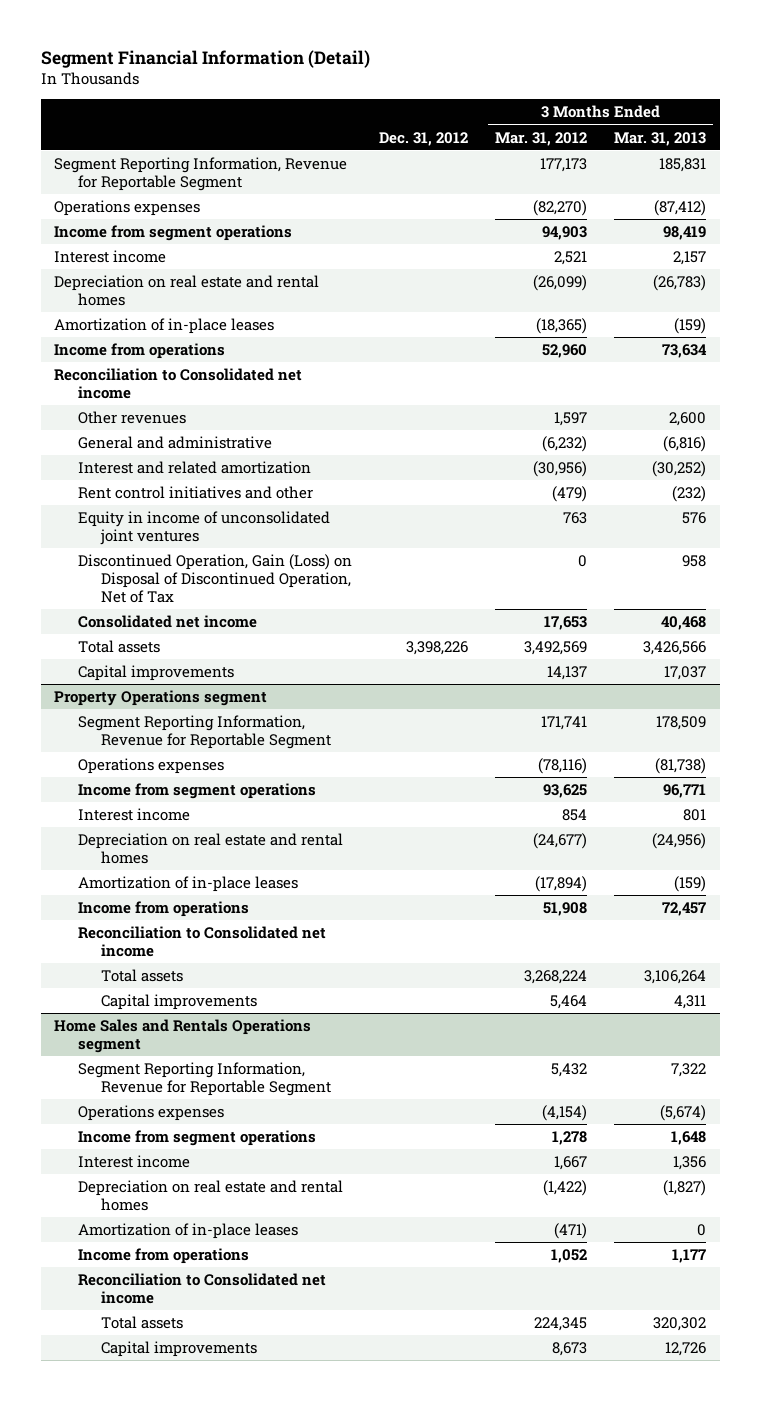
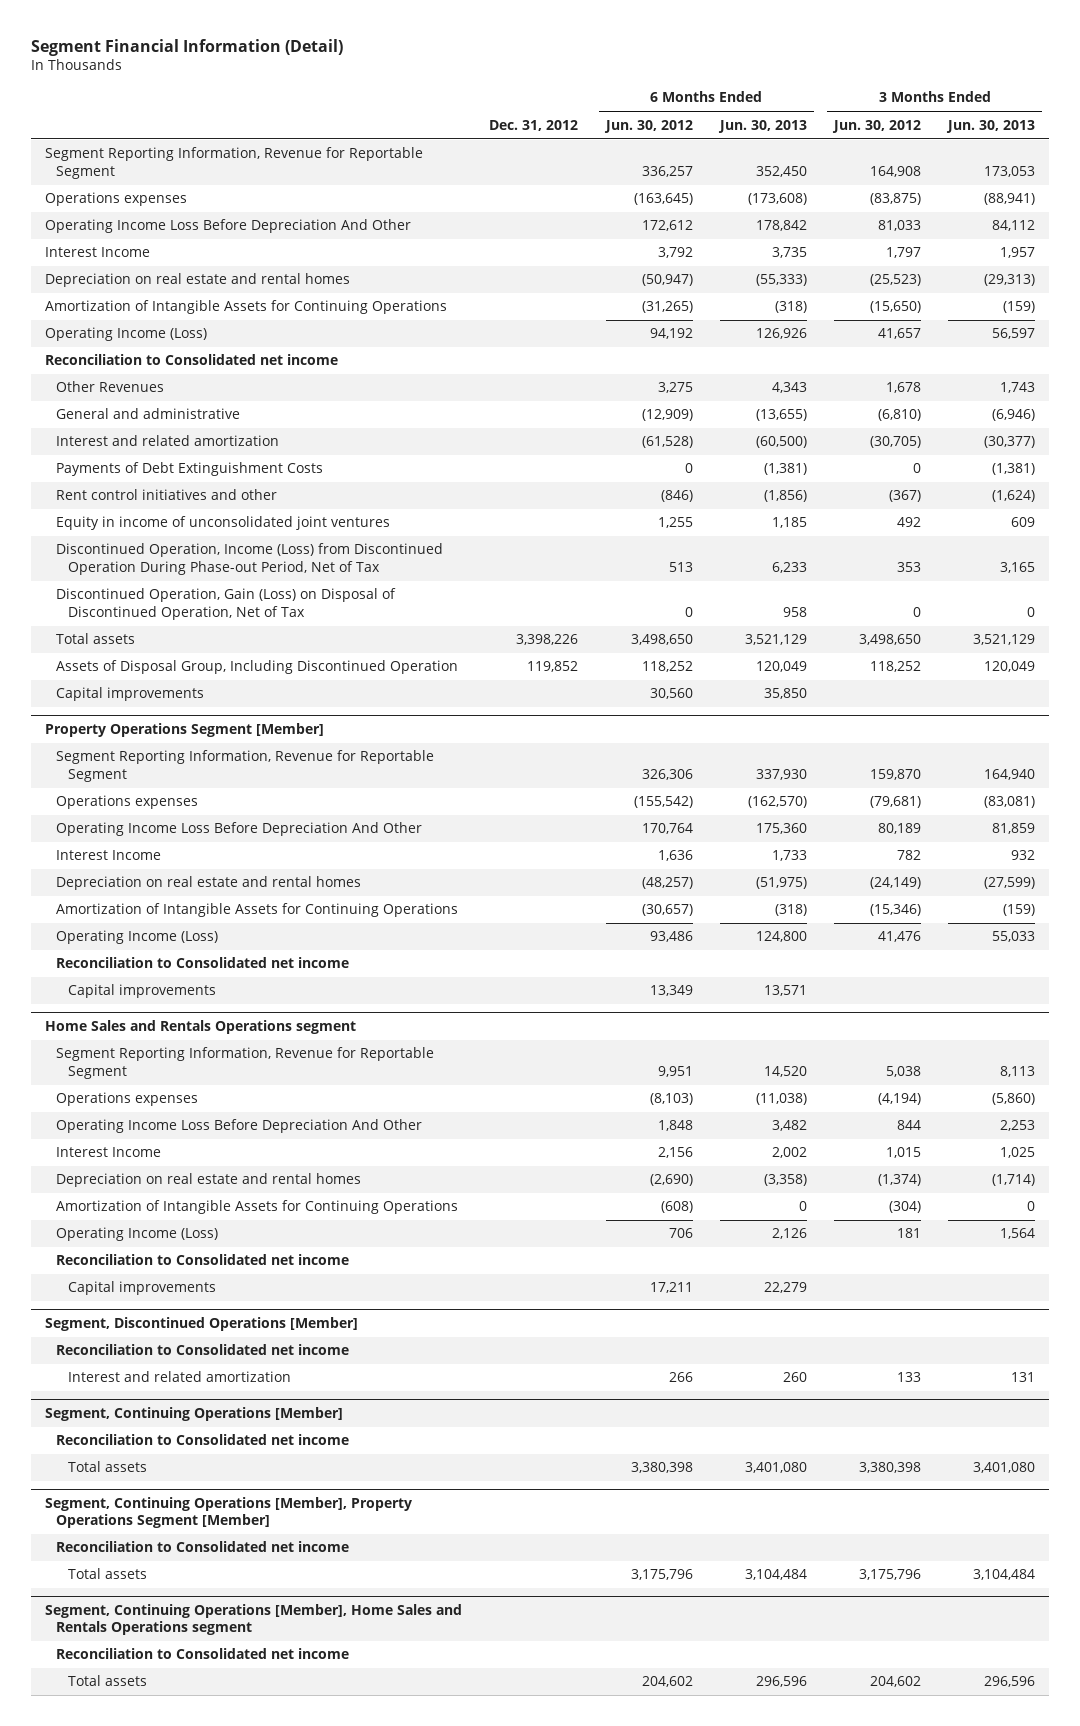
- | Dec. 31, 2012 | 3 Months Ended Mar. 31, 2012 | 3 Months Ended Mar. 31, 2013
+ | Dec. 31, 2012 | 6 Months Ended Jun. 30, 2012 | 6 Months Ended Jun. 30, 2013 | 3 Months Ended Jun. 30, 2012 | 3 Months Ended Jun. 30, 2013
- Income from segment operations | | 94,903 | 98,419
- Interest income | | 2,521 | 2,157
+ Operating Income Loss Before Depreciation And Other | | 172,612 | 178,842 | 81,033 | 84,112
+ Interest Income | | 3,792 | 3,735 | 1,797 | 1,957
- Amortization of in-place leases | | (18,365) | (159)
- Income from operations | | 52,960 | 73,634
+ Amortization of Intangible Assets for Continuing Operations | | (31,265) | (318) | (15,650) | (159)
+ Operating Income (Loss) | | 94,192 | 126,926 | 41,657 | 56,597
- Other revenues | | 1,597 | 2,600
+ Other Revenues | | 3,275 | 4,343 | 1,678 | 1,743
+ Payments of Debt Extinguishment Costs | | 0 | (1,381) | 0 | (1,381)
+ Discontinued Operation, Income (Loss) from Discontinued Operation During Phase-out Period, Net of Tax | | 513 | 6,233 | 353 | 3,165
- Consolidated net income | | 17,653 | 40,468
+ Assets of Disposal Group, Including Discontinued Operation | 119,852 | 118,252 | 120,049 | 118,252 | 120,049
- Property Operations segment
+ Property Operations Segment [Member]
- Income from segment operations | | 93,625 | 96,771
- Interest income | | 854 | 801
+ Operating Income Loss Before Depreciation And Other | | 170,764 | 175,360 | 80,189 | 81,859
+ Interest Income | | 1,636 | 1,733 | 782 | 932
- Amortization of in-place leases | | (17,894) | (159)
- Income from operations | | 51,908 | 72,457
+ Amortization of Intangible Assets for Continuing Operations | | (30,657) | (318) | (15,346) | (159)
+ Operating Income (Loss) | | 93,486 | 124,800 | 41,476 | 55,033
- Total assets | | 3,268,224 | 3,106,264
@ Home Sales and Rentals Operations segment
- Income from segment operations | | 1,278 | 1,648
- Interest income | | 1,667 | 1,356
+ Operating Income Loss Before Depreciation And Other | | 1,848 | 3,482 | 844 | 2,253
+ Interest Income | | 2,156 | 2,002 | 1,015 | 1,025
- Amortization of in-place leases | | (471) | 0
- Income from operations | | 1,052 | 1,177
+ Amortization of Intangible Assets for Continuing Operations | | (608) | 0 | (304) | 0
+ Operating Income (Loss) | | 706 | 2,126 | 181 | 1,564
- Total assets | | 224,345 | 320,302
+ Segment, Discontinued Operations [Member]
+ Reconciliation to Consolidated net income
+ Interest and related amortization | | 266 | 260 | 133 | 131
+ Segment, Continuing Operations [Member]
+ Reconciliation to Consolidated net income
+ Total assets | | 3,380,398 | 3,401,080 | 3,380,398 | 3,401,080
+ Segment, Continuing Operations [Member], Property Operations Segment [Member]
+ Reconciliation to Consolidated net income
+ Total assets | | 3,175,796 | 3,104,484 | 3,175,796 | 3,104,484
+ Segment, Continuing Operations [Member], Home Sales and Rentals Operations segment
+ Reconciliation to Consolidated net income
+ Total assets | | 204,602 | 296,596 | 204,602 | 296,596

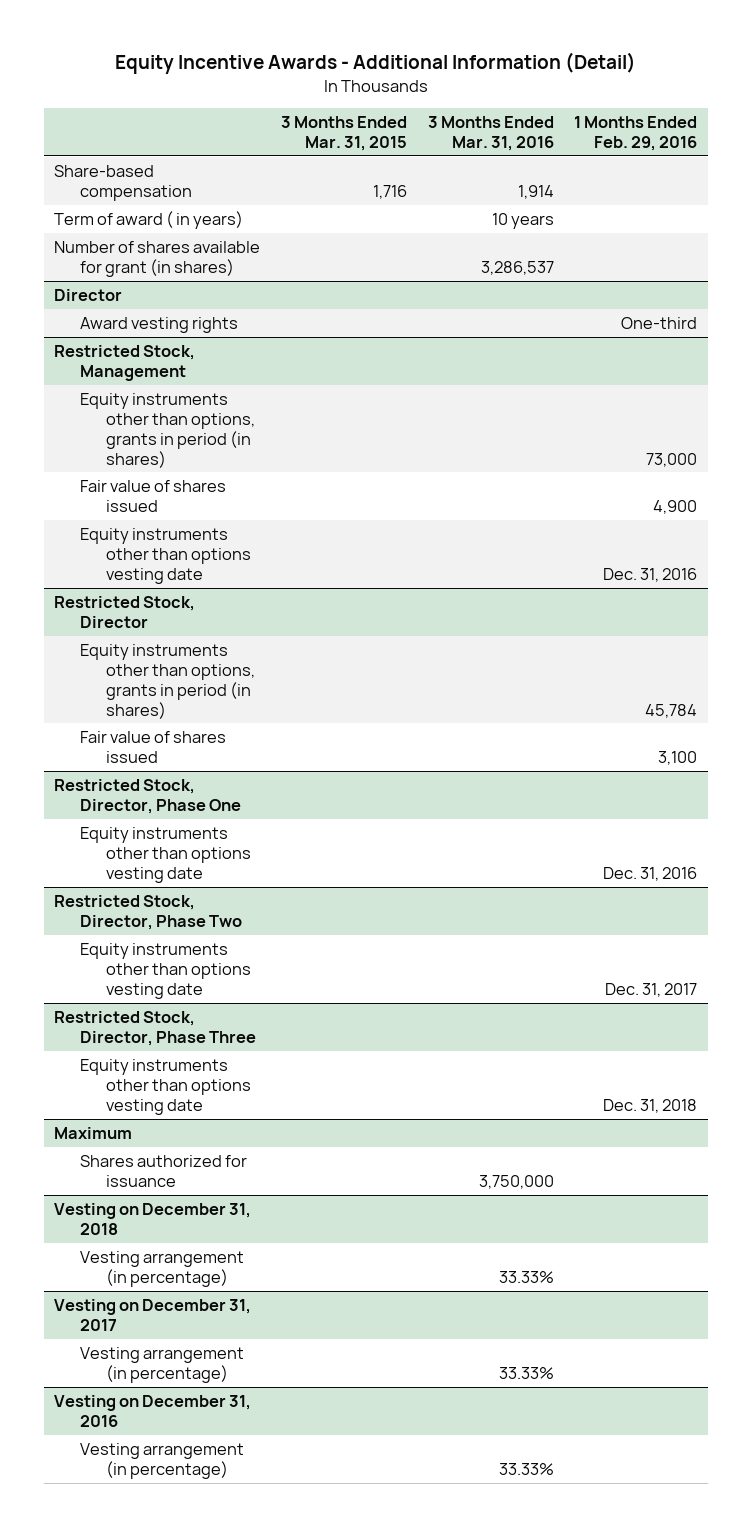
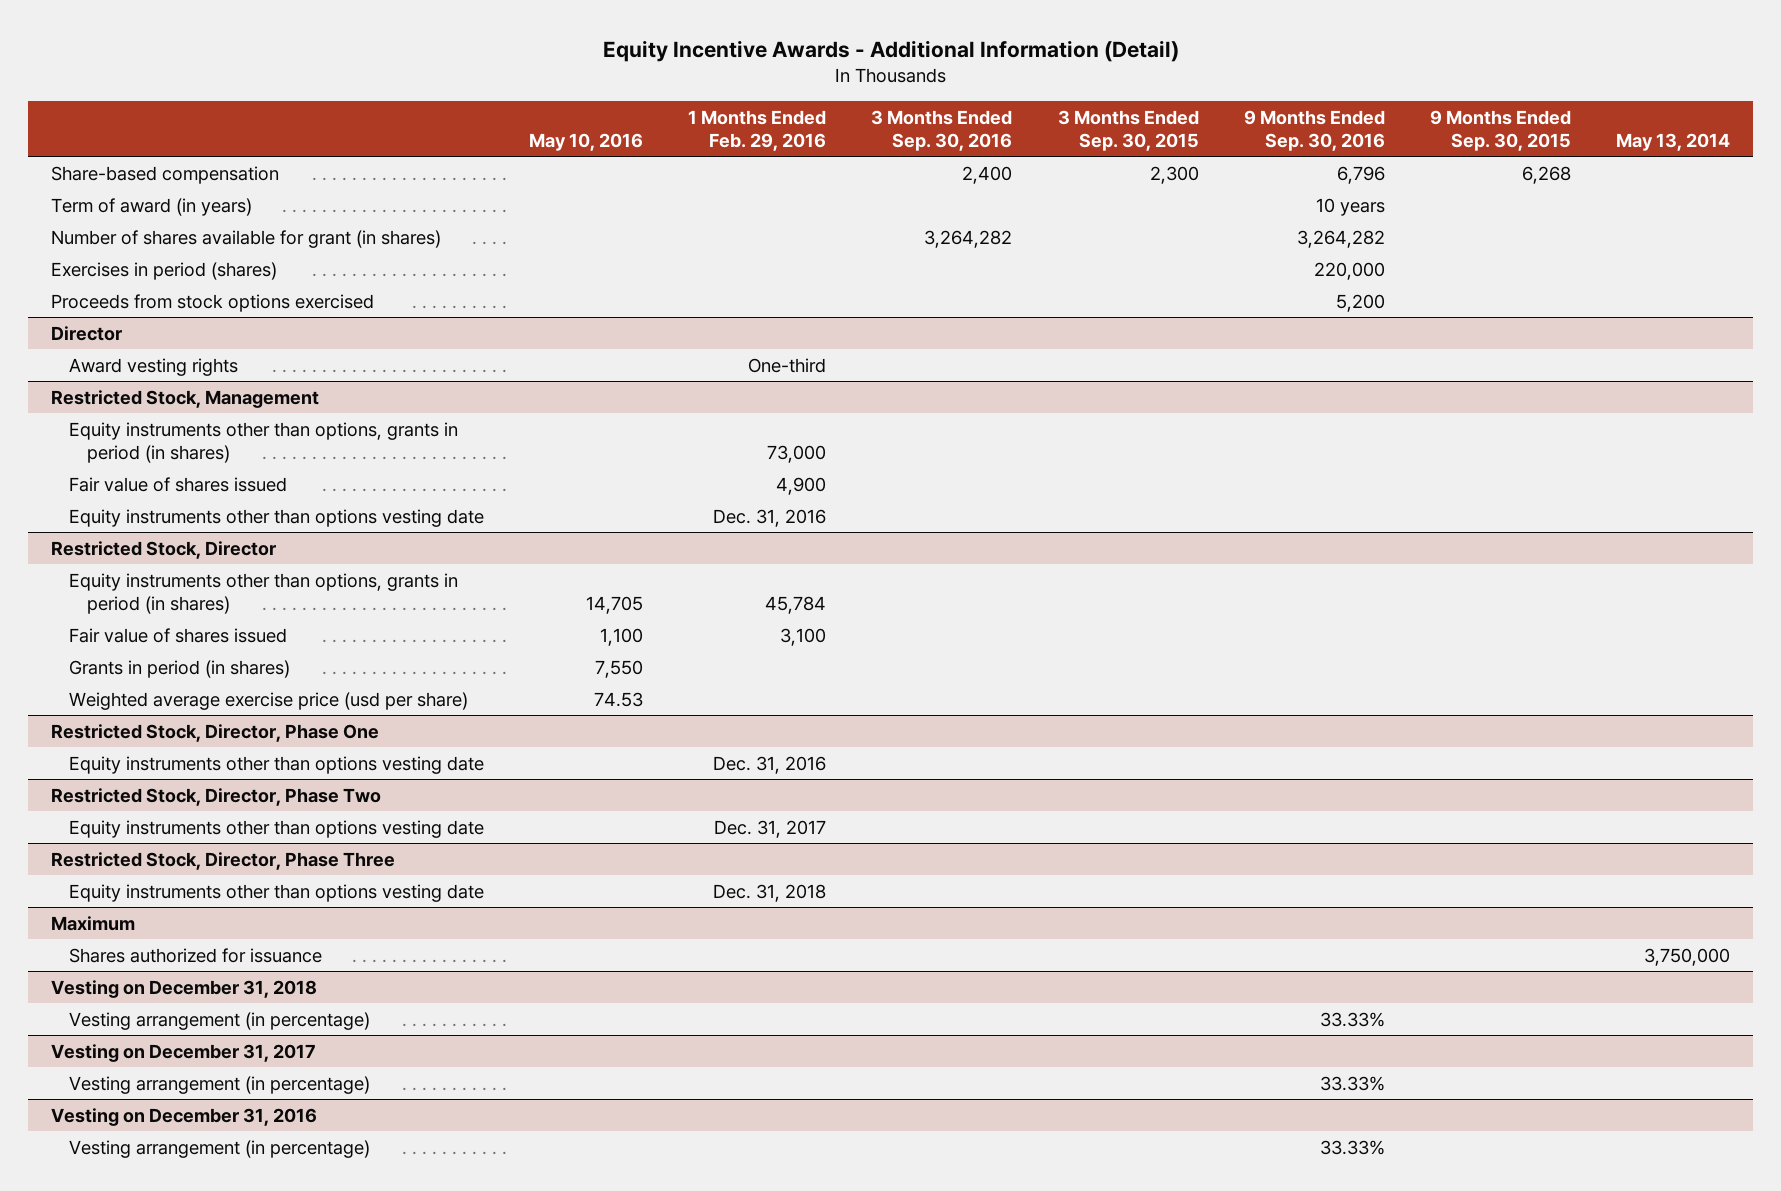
- | 3 Months Ended Mar. 31, 2015 | 3 Months Ended Mar. 31, 2016 | 1 Months Ended Feb. 29, 2016
+ | May 10, 2016 | 1 Months Ended Feb. 29, 2016 | 3 Months Ended Sep. 30, 2016 | 3 Months Ended Sep. 30, 2015 | 9 Months Ended Sep. 30, 2016 | 9 Months Ended Sep. 30, 2015 | May 13, 2014
- Term of award ( in years) | | 10 years |
+ Term of award (in years) | | | | | 10 years | |
+ Exercises in period (shares) | | | | | 220,000 | |
+ Proceeds from stock options exercised | | | | | 5,200 | |
@ Restricted Stock, Director
+ Grants in period (in shares) | 7,550 | | | | | |
+ Weighted average exercise price (usd per share) | 74.53 | | | | | |

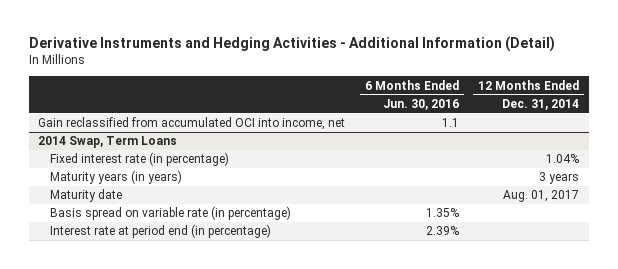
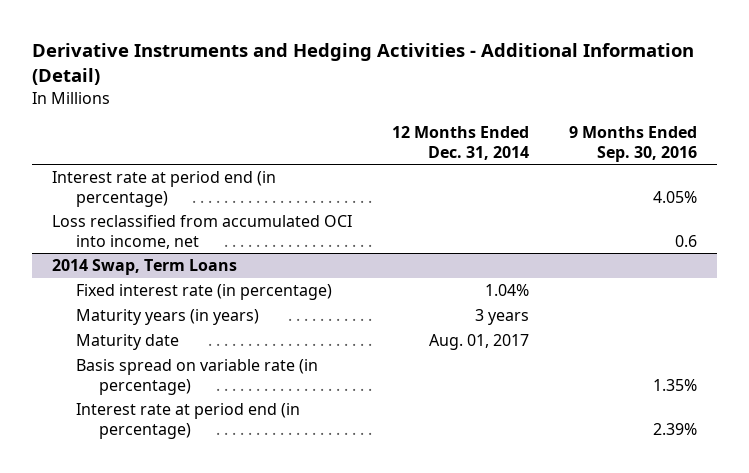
- | 6 Months Ended Jun. 30, 2016 | 12 Months Ended Dec. 31, 2014
+ | 12 Months Ended Dec. 31, 2014 | 9 Months Ended Sep. 30, 2016
- Gain reclassified from accumulated OCI into income, net | 1.1 |
+ Interest rate at period end (in percentage) | | 4.05%
+ Loss reclassified from accumulated OCI into income, net | | 0.6

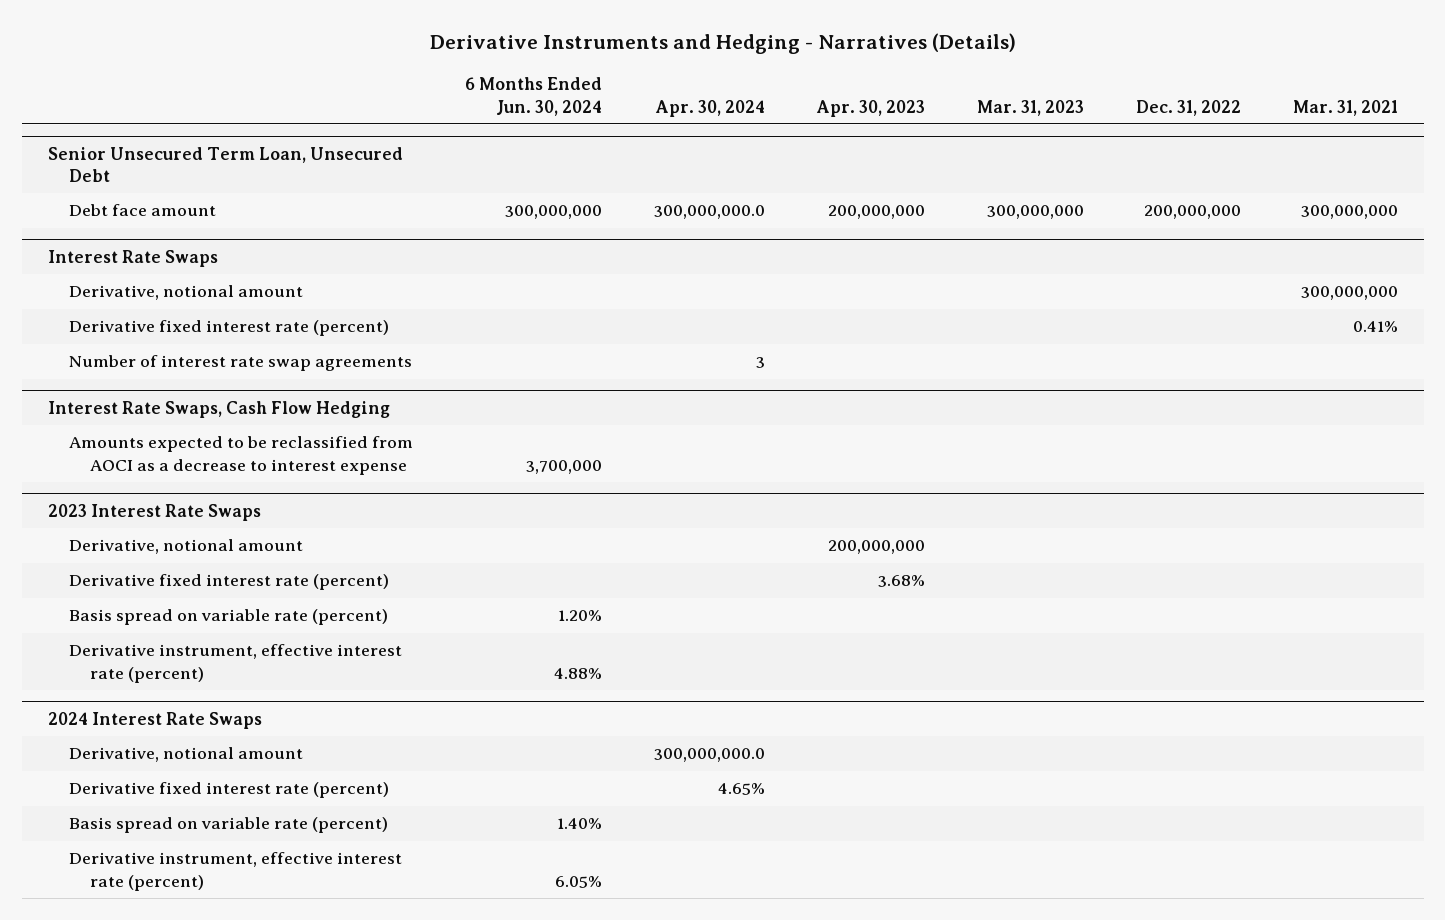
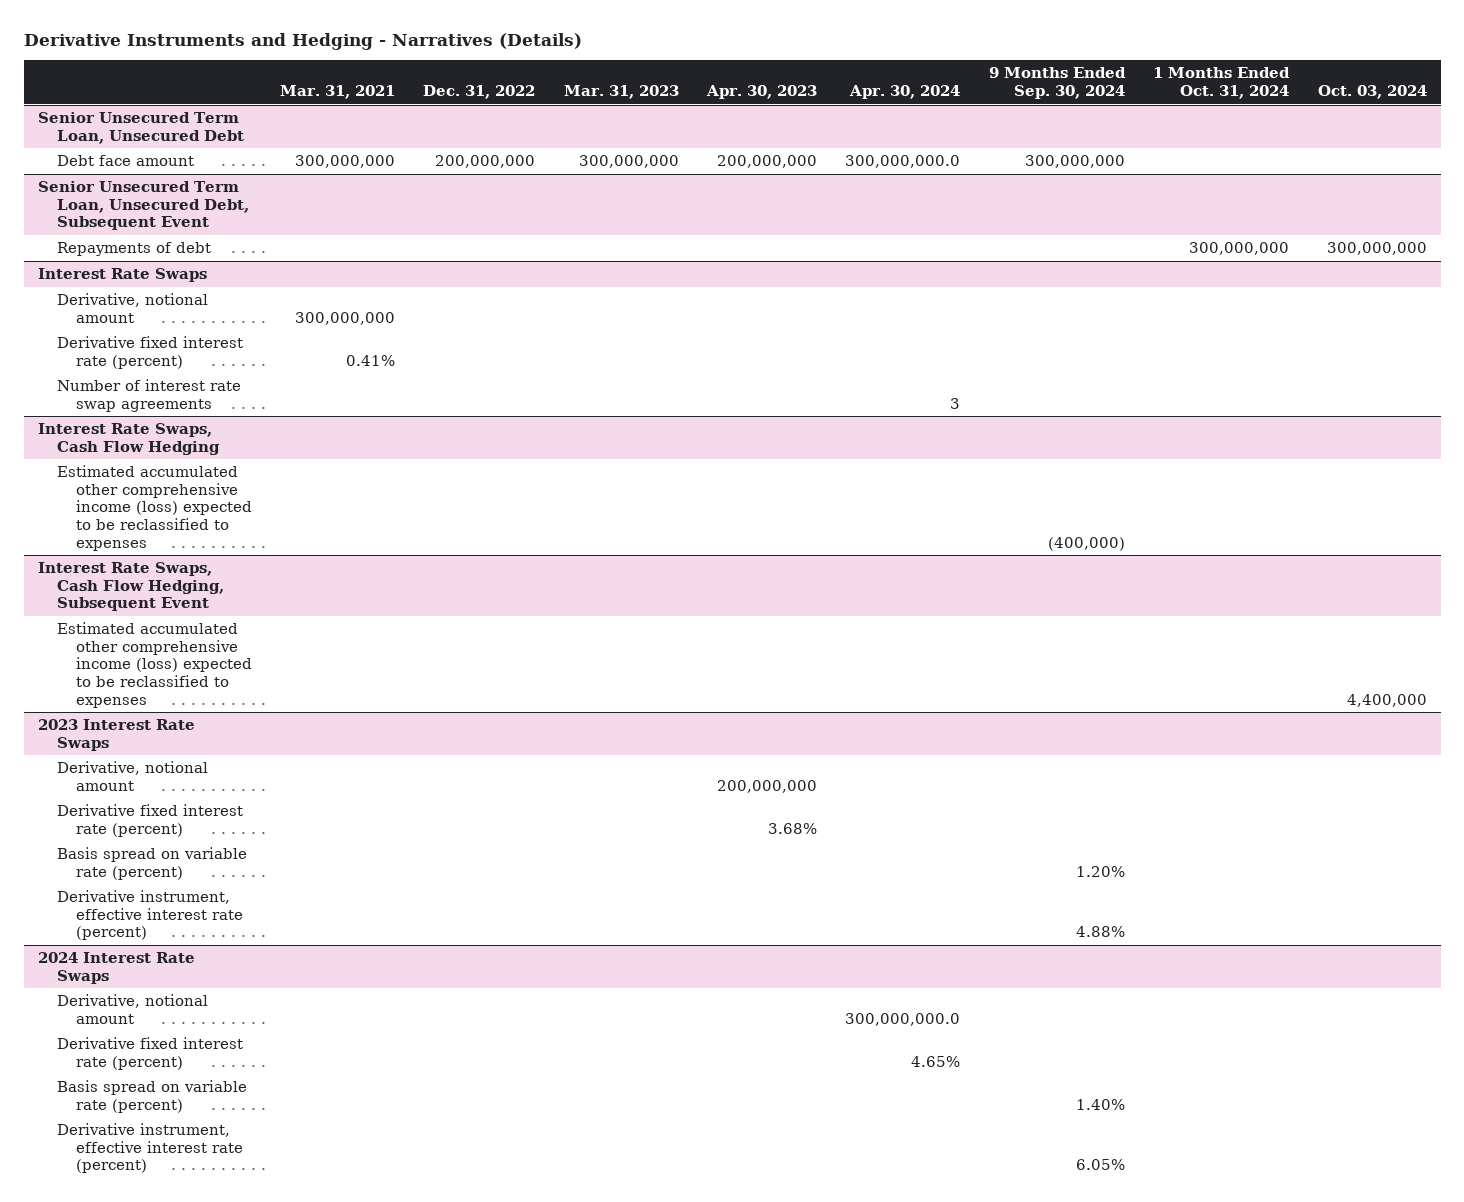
- | 6 Months Ended Jun. 30, 2024 | Apr. 30, 2024 | Apr. 30, 2023 | Mar. 31, 2023 | Dec. 31, 2022 | Mar. 31, 2021
+ | Mar. 31, 2021 | Dec. 31, 2022 | Mar. 31, 2023 | Apr. 30, 2023 | Apr. 30, 2024 | 9 Months Ended Sep. 30, 2024 | 1 Months Ended Oct. 31, 2024 | Oct. 03, 2024
+ Senior Unsecured Term Loan, Unsecured Debt, Subsequent Event
+ Repayments of debt | | | | | | | 300,000,000 | 300,000,000
@ Interest Rate Swaps, Cash Flow Hedging
- Amounts expected to be reclassified from AOCI as a decrease to interest expense | 3,700,000 | | | | |
+ Estimated accumulated other comprehensive income (loss) expected to be reclassified to expenses | | | | | | (400,000) | |
+ Interest Rate Swaps, Cash Flow Hedging, Subsequent Event
+ Estimated accumulated other comprehensive income (loss) expected to be reclassified to expenses | | | | | | | | 4,400,000

